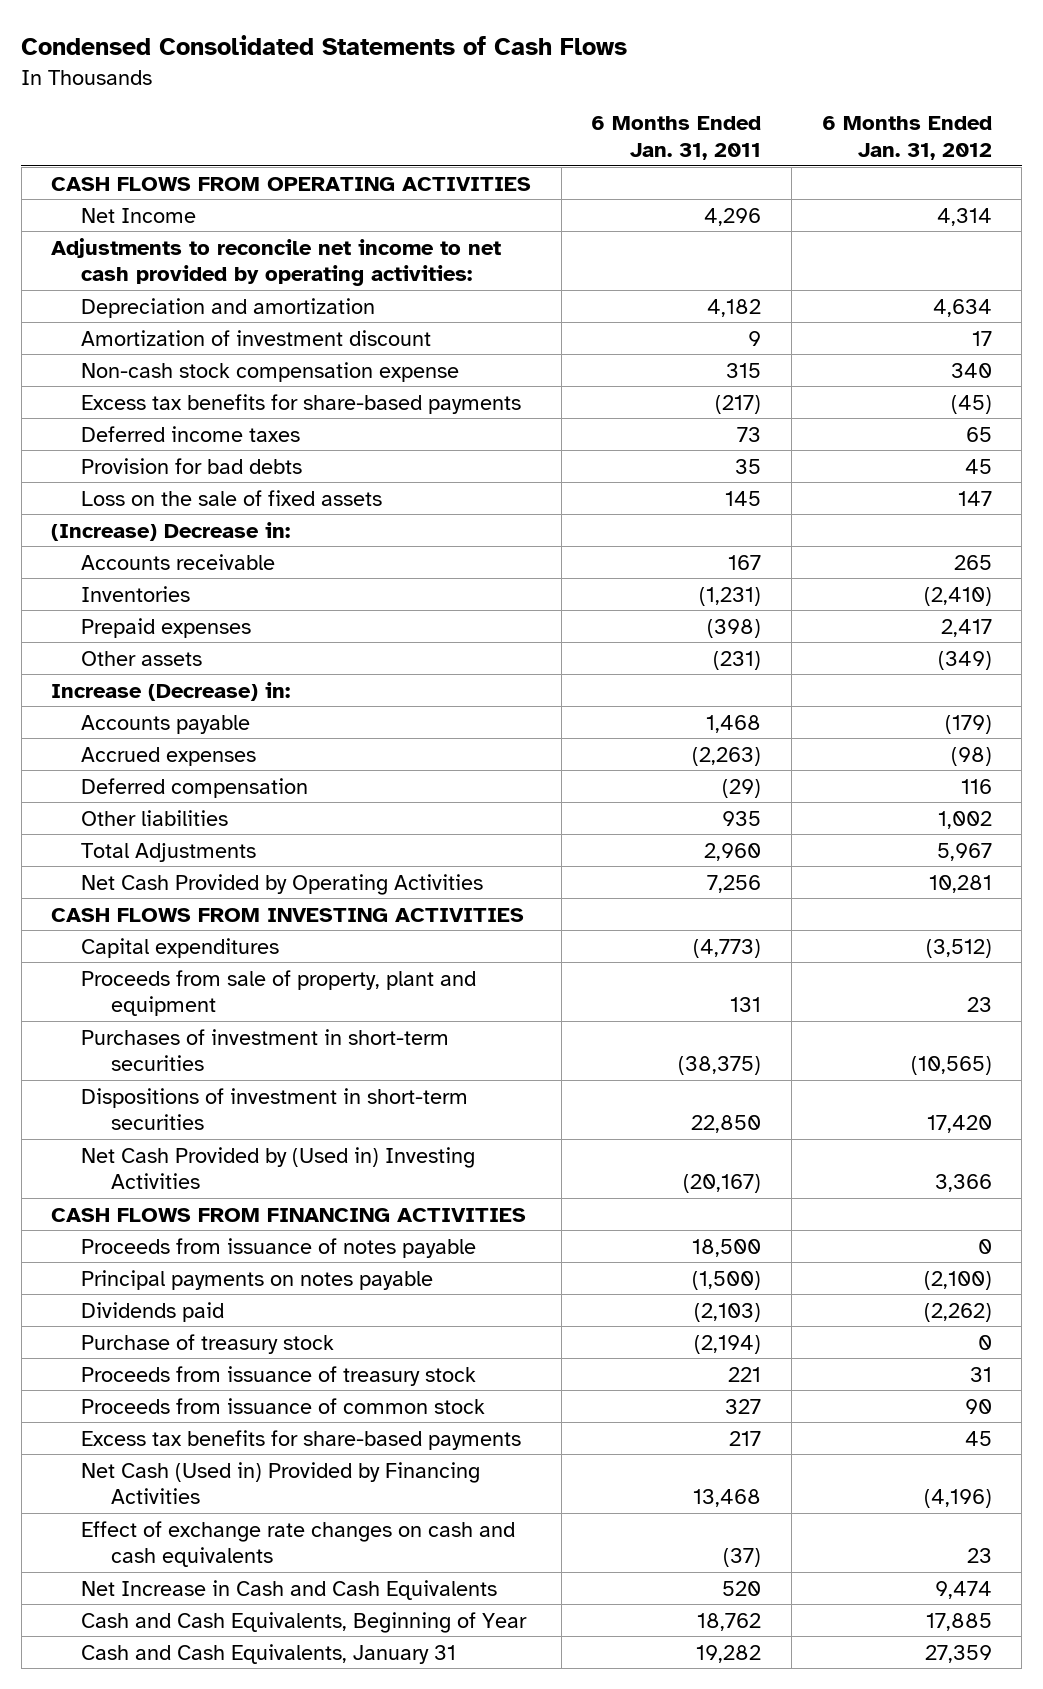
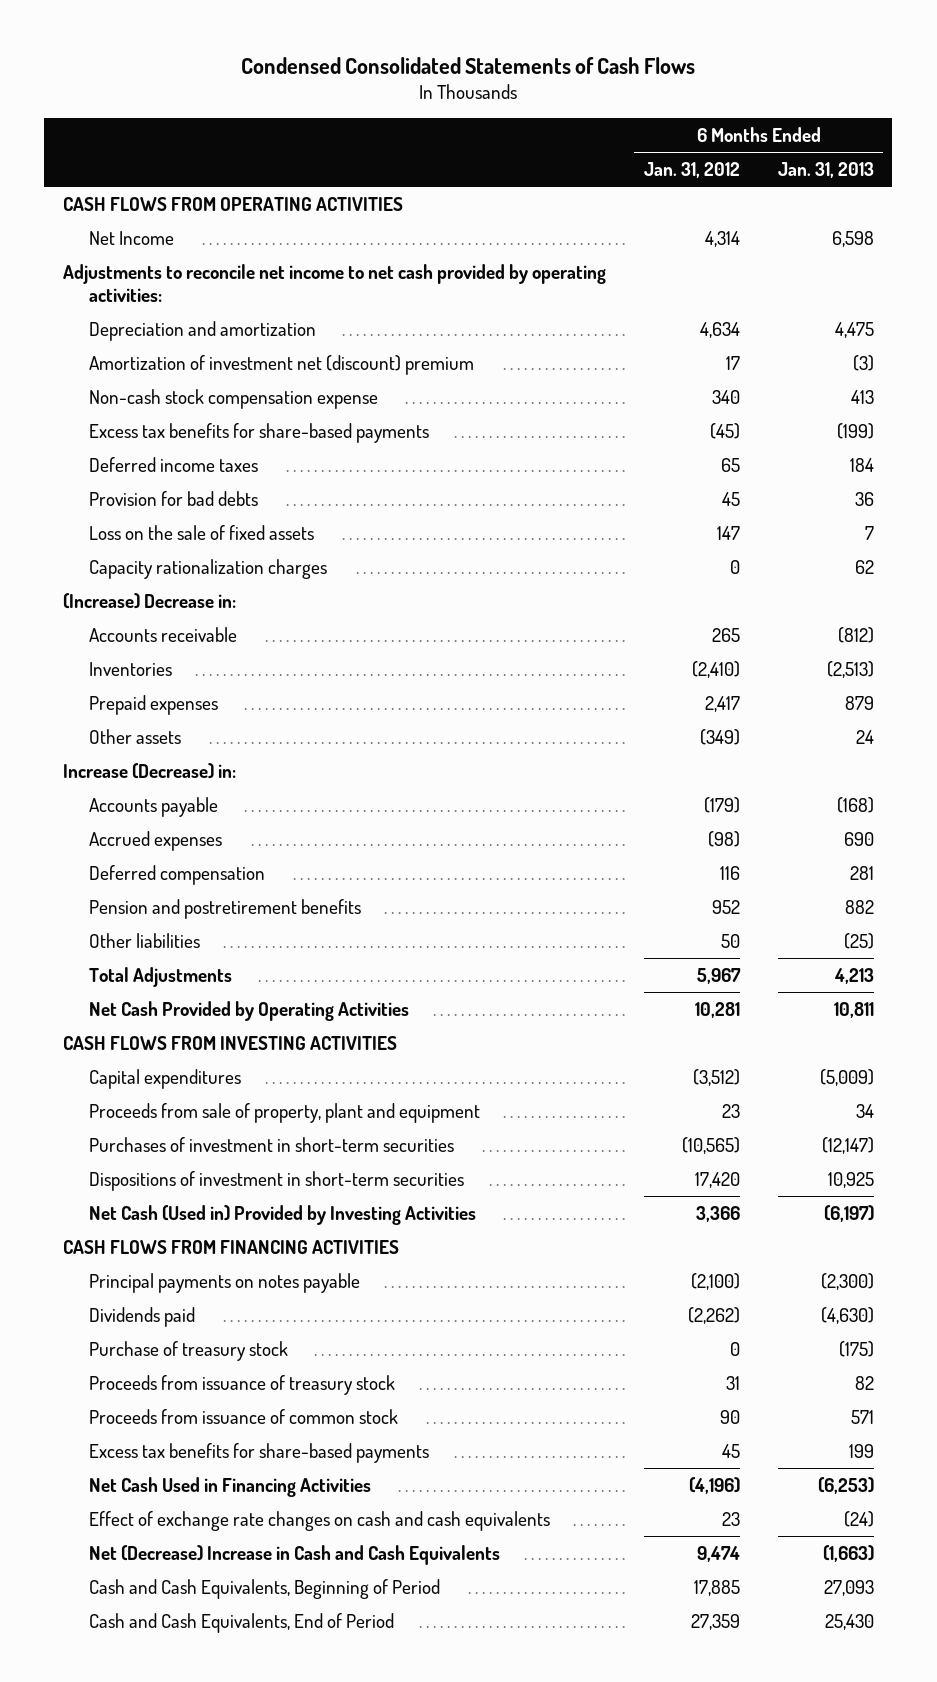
- | 6 Months Ended Jan. 31, 2011 | 6 Months Ended Jan. 31, 2012
+ | 6 Months Ended Jan. 31, 2012 | 6 Months Ended Jan. 31, 2013
- Amortization of investment discount | 9 | 17
+ Amortization of investment net (discount) premium | 17 | (3)
+ Capacity rationalization charges | 0 | 62
- Other liabilities | 935 | 1,002
+ Pension and postretirement benefits | 952 | 882
+ Other liabilities | 50 | (25)
- Net Cash Provided by (Used in) Investing Activities | (20,167) | 3,366
+ Net Cash (Used in) Provided by Investing Activities | 3,366 | (6,197)
- Proceeds from issuance of notes payable | 18,500 | 0
- Net Cash (Used in) Provided by Financing Activities | 13,468 | (4,196)
+ Net Cash Used in Financing Activities | (4,196) | (6,253)
- Net Increase in Cash and Cash Equivalents | 520 | 9,474
- Cash and Cash Equivalents, Beginning of Year | 18,762 | 17,885
- Cash and Cash Equivalents, January 31 | 19,282 | 27,359
+ Net (Decrease) Increase in Cash and Cash Equivalents | 9,474 | (1,663)
+ Cash and Cash Equivalents, Beginning of Period | 17,885 | 27,093
+ Cash and Cash Equivalents, End of Period | 27,359 | 25,430

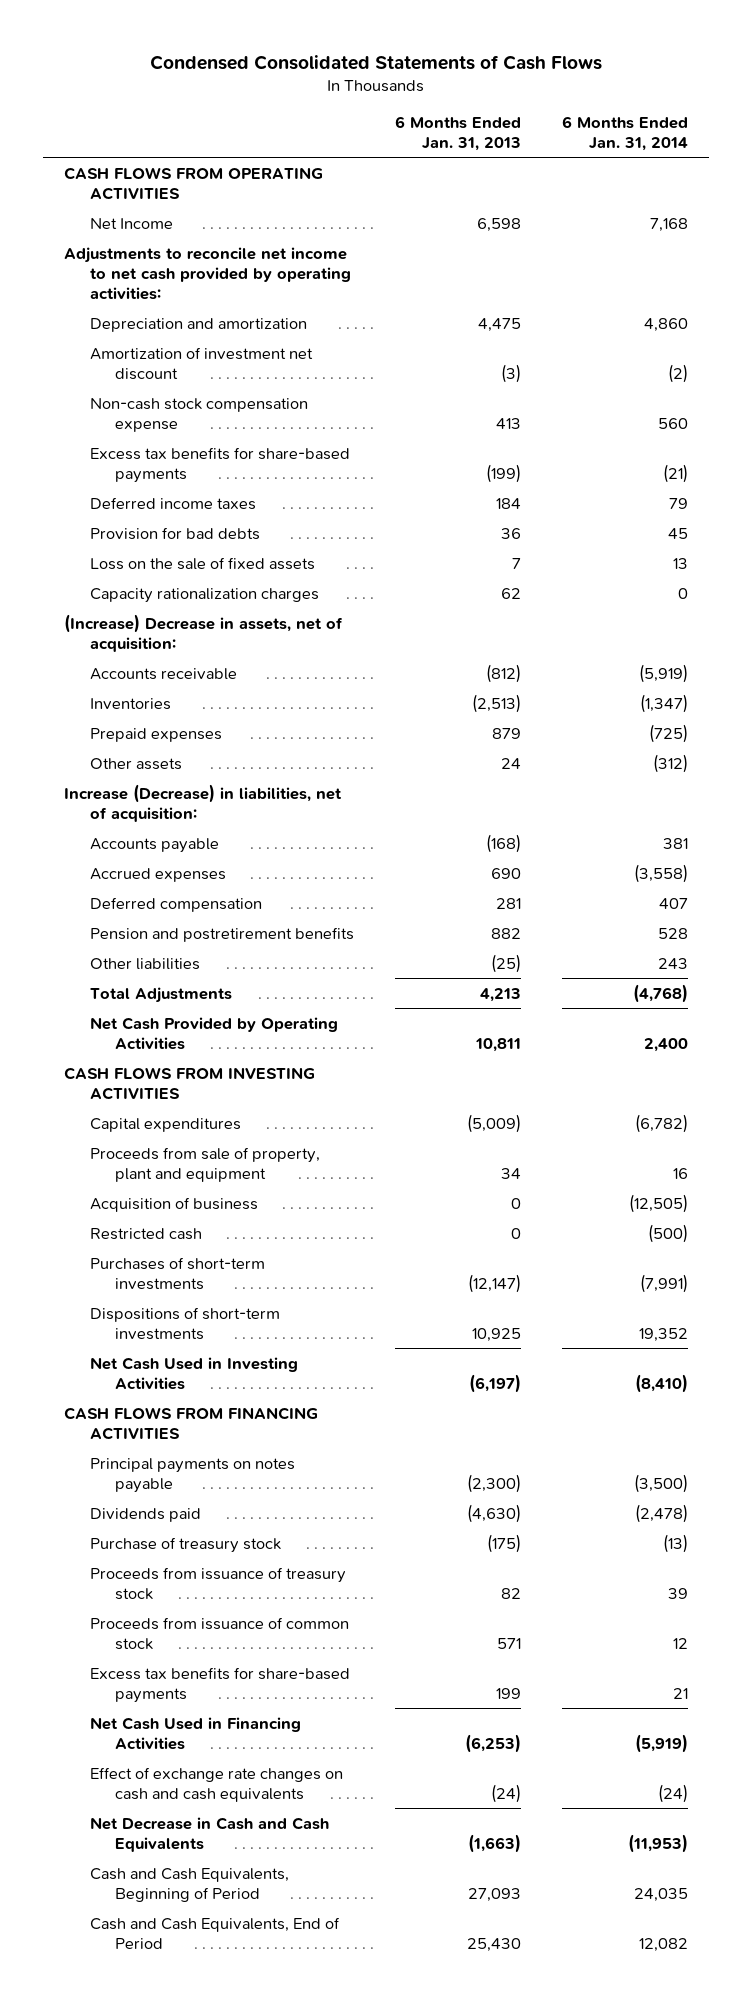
- | 6 Months Ended Jan. 31, 2012 | 6 Months Ended Jan. 31, 2013
+ | 6 Months Ended Jan. 31, 2013 | 6 Months Ended Jan. 31, 2014
- Amortization of investment net (discount) premium | 17 | (3)
+ Amortization of investment net discount | (3) | (2)
- (Increase) Decrease in:
+ (Increase) Decrease in assets, net of acquisition:
- Increase (Decrease) in:
+ Increase (Decrease) in liabilities, net of acquisition:
- Purchases of investment in short-term securities | (10,565) | (12,147)
- Dispositions of investment in short-term securities | 17,420 | 10,925
- Net Cash (Used in) Provided by Investing Activities | 3,366 | (6,197)
+ Acquisition of business | 0 | (12,505)
+ Restricted cash | 0 | (500)
+ Purchases of short-term investments | (12,147) | (7,991)
+ Dispositions of short-term investments | 10,925 | 19,352
+ Net Cash Used in Investing Activities | (6,197) | (8,410)
- Net (Decrease) Increase in Cash and Cash Equivalents | 9,474 | (1,663)
+ Net Decrease in Cash and Cash Equivalents | (1,663) | (11,953)

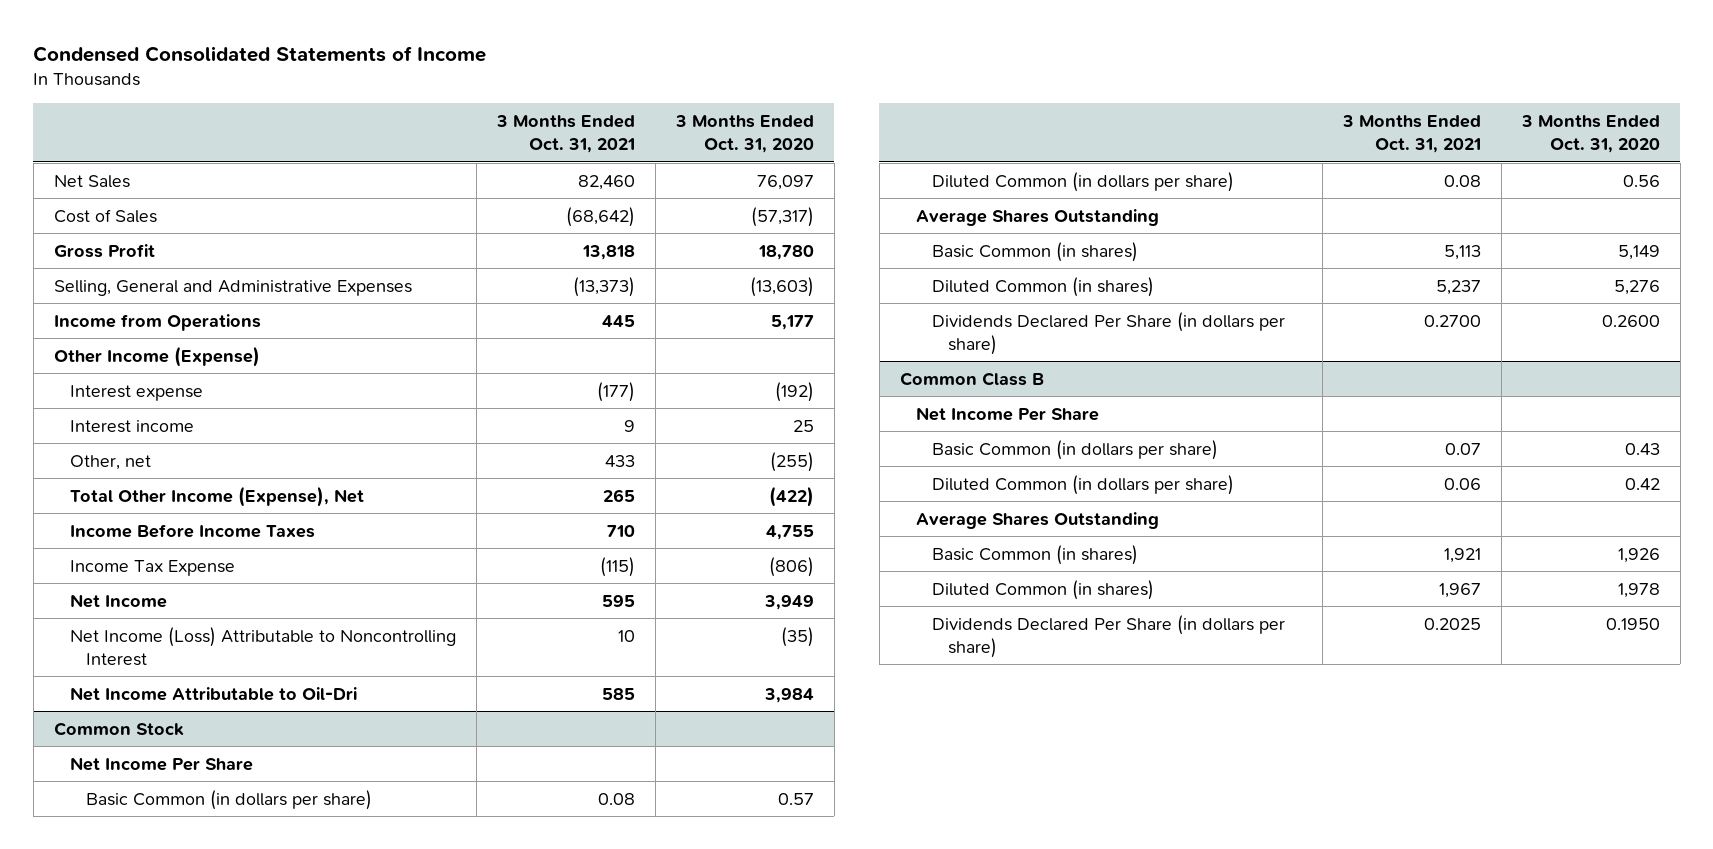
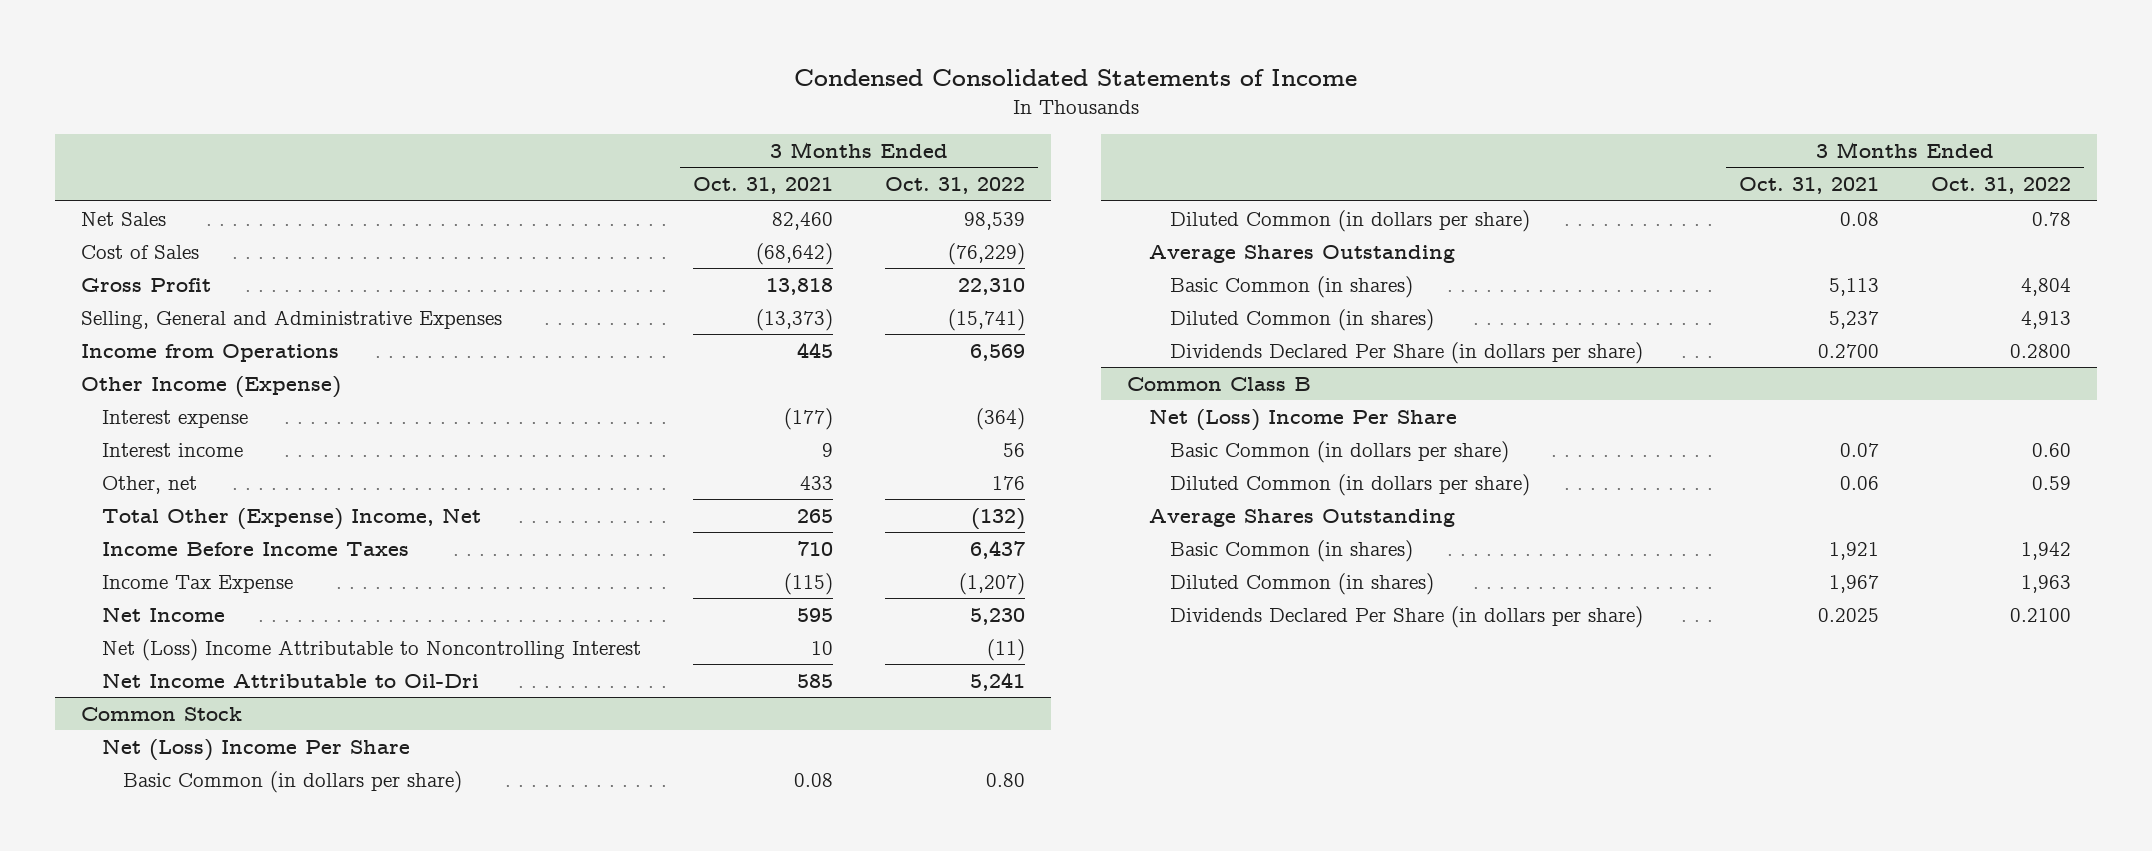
- | 3 Months Ended Oct. 31, 2021 | 3 Months Ended Oct. 31, 2020
+ | 3 Months Ended Oct. 31, 2021 | 3 Months Ended Oct. 31, 2022
- Total Other Income (Expense), Net | 265 | (422)
+ Total Other (Expense) Income, Net | 265 | (132)
- Net Income (Loss) Attributable to Noncontrolling Interest | 10 | (35)
+ Net (Loss) Income Attributable to Noncontrolling Interest | 10 | (11)
@ Common Stock
- Net Income Per Share
+ Net (Loss) Income Per Share
@ Common Class B
- Net Income Per Share
+ Net (Loss) Income Per Share

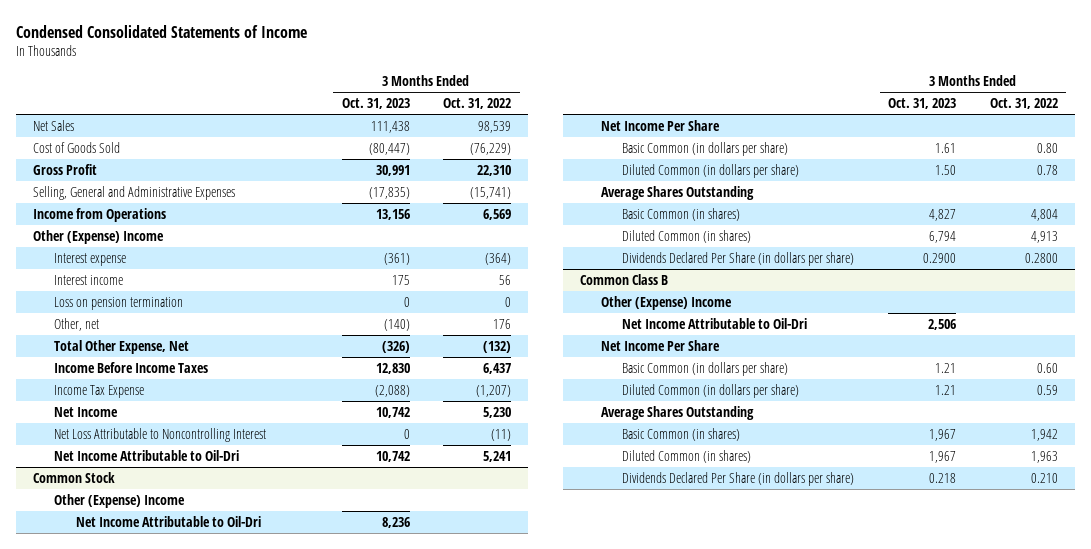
- | 3 Months Ended Oct. 31, 2021 | 3 Months Ended Oct. 31, 2022
+ | 3 Months Ended Oct. 31, 2023 | 3 Months Ended Oct. 31, 2022
- Cost of Sales | (68,642) | (76,229)
+ Cost of Goods Sold | (80,447) | (76,229)
- Other Income (Expense)
+ Other (Expense) Income
+ Loss on pension termination | 0 | 0
- Total Other (Expense) Income, Net | 265 | (132)
+ Total Other Expense, Net | (326) | (132)
- Net (Loss) Income Attributable to Noncontrolling Interest | 10 | (11)
+ Net Loss Attributable to Noncontrolling Interest | 0 | (11)
@ Common Stock
- Net (Loss) Income Per Share
+ Other (Expense) Income
+ Net Income Attributable to Oil-Dri | 8,236 |
+ Net Income Per Share
@ Common Class B
- Net (Loss) Income Per Share
+ Other (Expense) Income
+ Net Income Attributable to Oil-Dri | 2,506 |
+ Net Income Per Share
- Dividends Declared Per Share (in dollars per share) | 0.2025 | 0.2100
+ Dividends Declared Per Share (in dollars per share) | 0.218 | 0.210

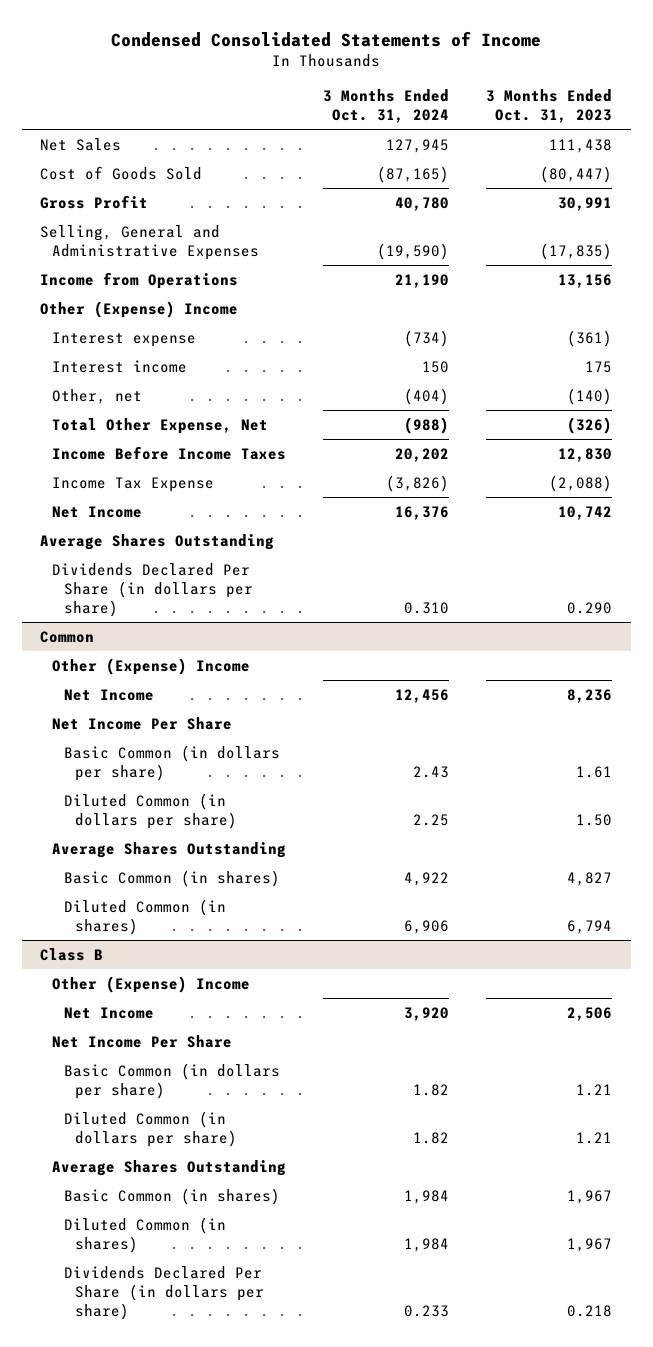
- | 3 Months Ended Oct. 31, 2023 | 3 Months Ended Oct. 31, 2022
+ | 3 Months Ended Oct. 31, 2024 | 3 Months Ended Oct. 31, 2023
- Loss on pension termination | 0 | 0
- Net Loss Attributable to Noncontrolling Interest | 0 | (11)
- Net Income Attributable to Oil-Dri | 10,742 | 5,241
- Common Stock
+ Average Shares Outstanding
+ Dividends Declared Per Share (in dollars per share) | 0.310 | 0.290
+ Common
- Net Income Attributable to Oil-Dri | 8,236 |
+ Net Income | 12,456 | 8,236
- Dividends Declared Per Share (in dollars per share) | 0.2900 | 0.2800
- Common Class B
+ Class B
- Net Income Attributable to Oil-Dri | 2,506 |
+ Net Income | 3,920 | 2,506

